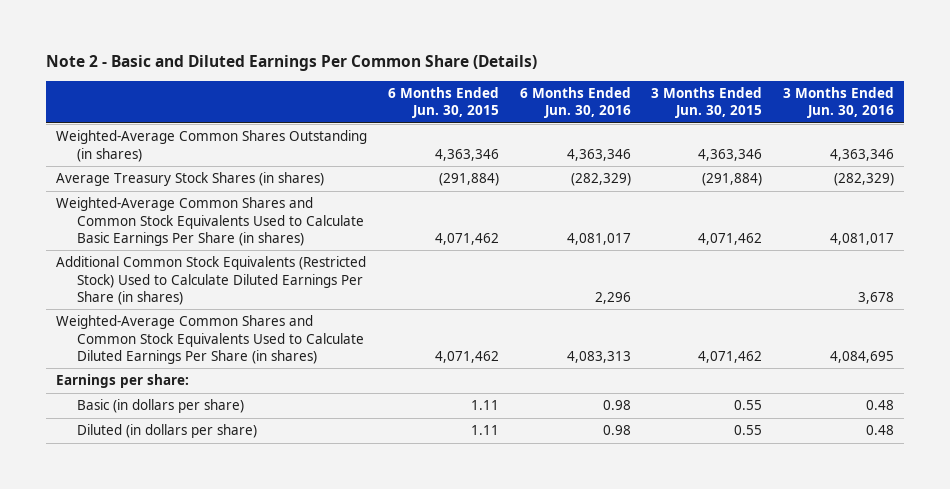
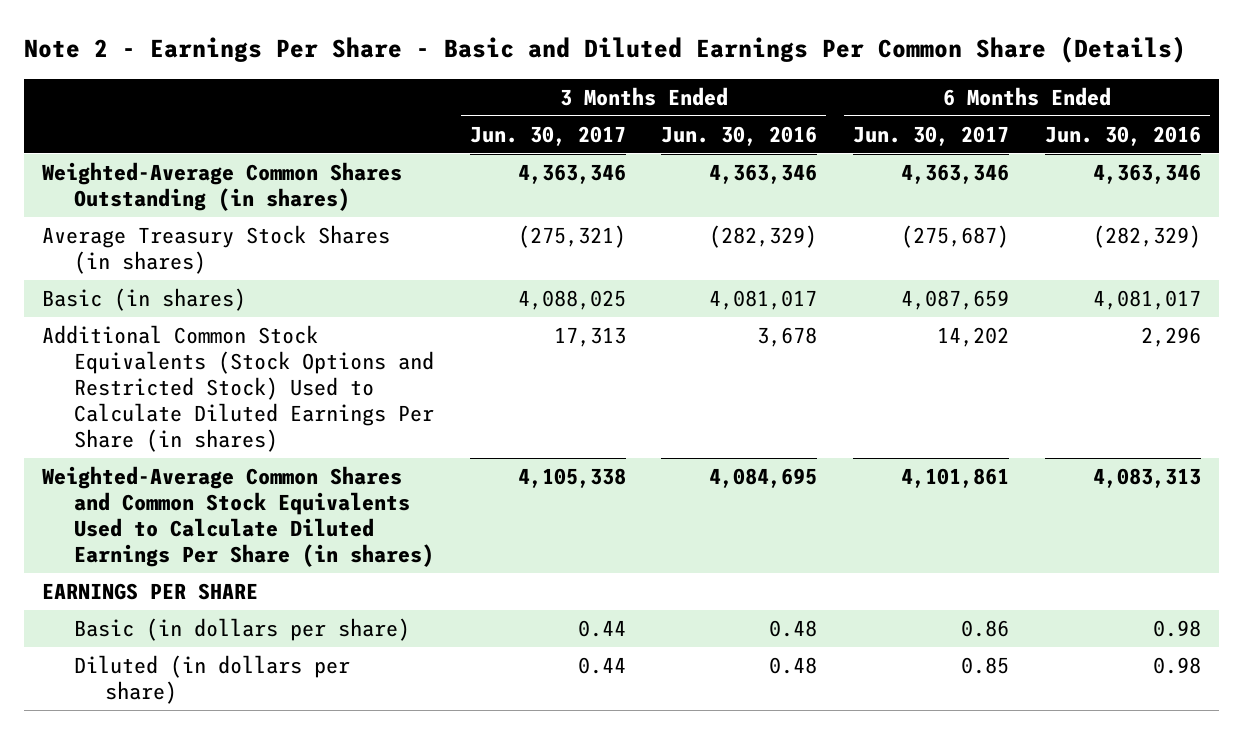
- Note 2 - Basic and Diluted Earnings Per Common Share (Details)
+ Note 2 - Earnings Per Share - Basic and Diluted Earnings Per Common Share (Details)
- | 6 Months Ended Jun. 30, 2015 | 6 Months Ended Jun. 30, 2016 | 3 Months Ended Jun. 30, 2015 | 3 Months Ended Jun. 30, 2016
+ | 3 Months Ended Jun. 30, 2017 | 3 Months Ended Jun. 30, 2016 | 6 Months Ended Jun. 30, 2017 | 6 Months Ended Jun. 30, 2016
- Weighted-Average Common Shares and Common Stock Equivalents Used to Calculate Basic Earnings Per Share (in shares) | 4,071,462 | 4,081,017 | 4,071,462 | 4,081,017
- Additional Common Stock Equivalents (Restricted Stock) Used to Calculate Diluted Earnings Per Share (in shares) | | 2,296 | | 3,678
+ Basic (in shares) | 4,088,025 | 4,081,017 | 4,087,659 | 4,081,017
+ Additional Common Stock Equivalents (Stock Options and Restricted Stock) Used to Calculate Diluted Earnings Per Share (in shares) | 17,313 | 3,678 | 14,202 | 2,296
- Earnings per share:
+ EARNINGS PER SHARE

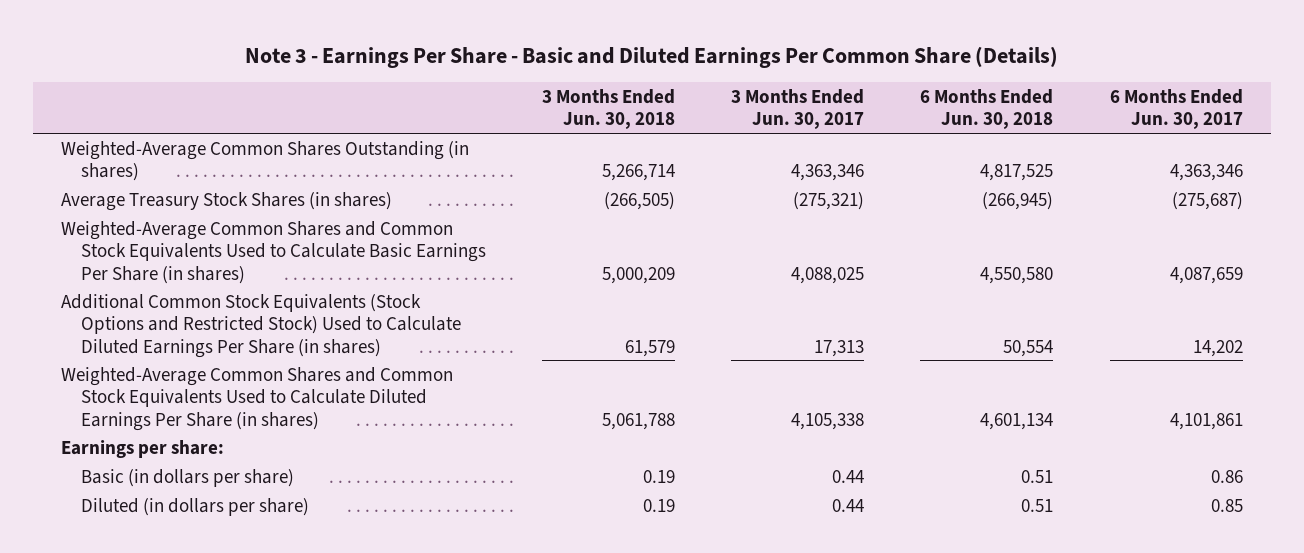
- Note 2 - Earnings Per Share - Basic and Diluted Earnings Per Common Share (Details)
+ Note 3 - Earnings Per Share - Basic and Diluted Earnings Per Common Share (Details)
- | 3 Months Ended Jun. 30, 2017 | 3 Months Ended Jun. 30, 2016 | 6 Months Ended Jun. 30, 2017 | 6 Months Ended Jun. 30, 2016
+ | 3 Months Ended Jun. 30, 2018 | 3 Months Ended Jun. 30, 2017 | 6 Months Ended Jun. 30, 2018 | 6 Months Ended Jun. 30, 2017
- Basic (in shares) | 4,088,025 | 4,081,017 | 4,087,659 | 4,081,017
+ Weighted-Average Common Shares and Common Stock Equivalents Used to Calculate Basic Earnings Per Share (in shares) | 5,000,209 | 4,088,025 | 4,550,580 | 4,087,659
- EARNINGS PER SHARE
+ Earnings per share:

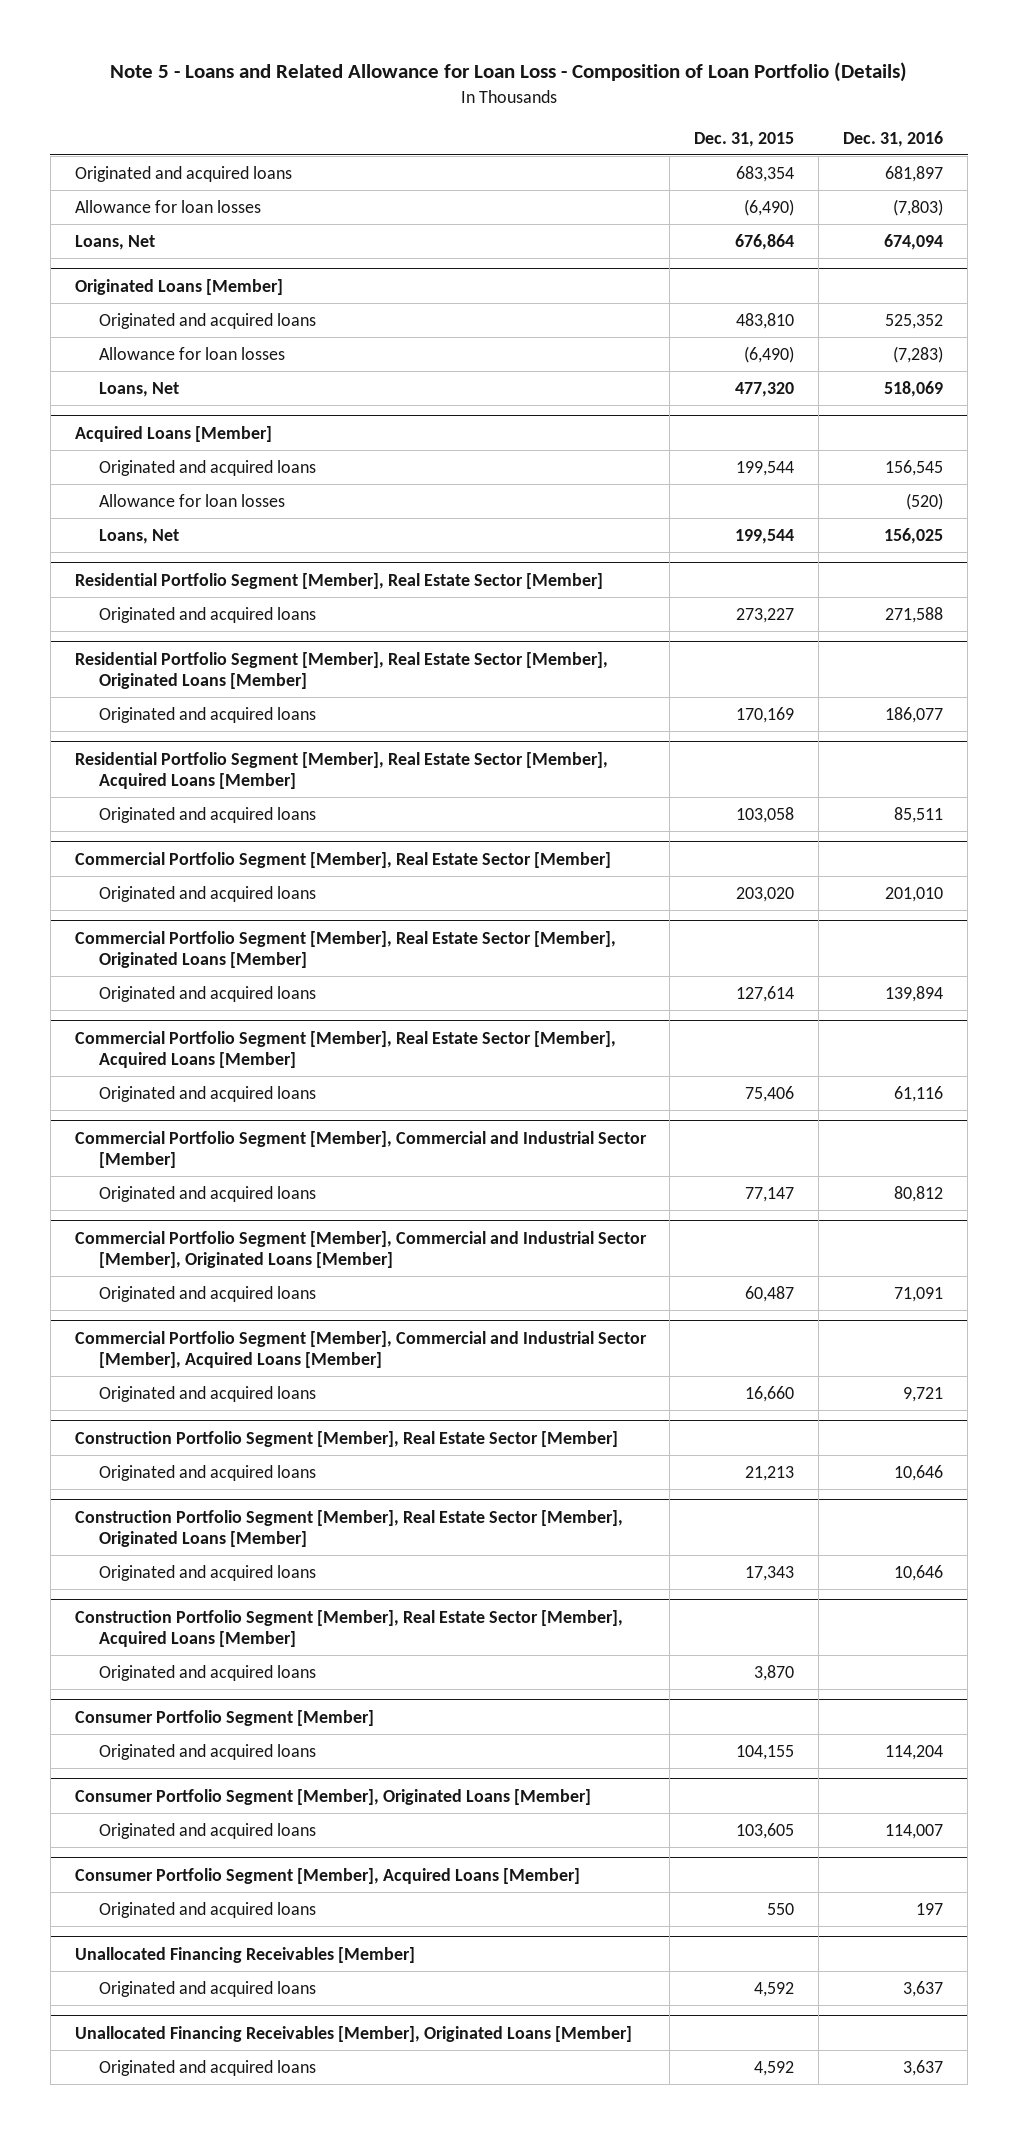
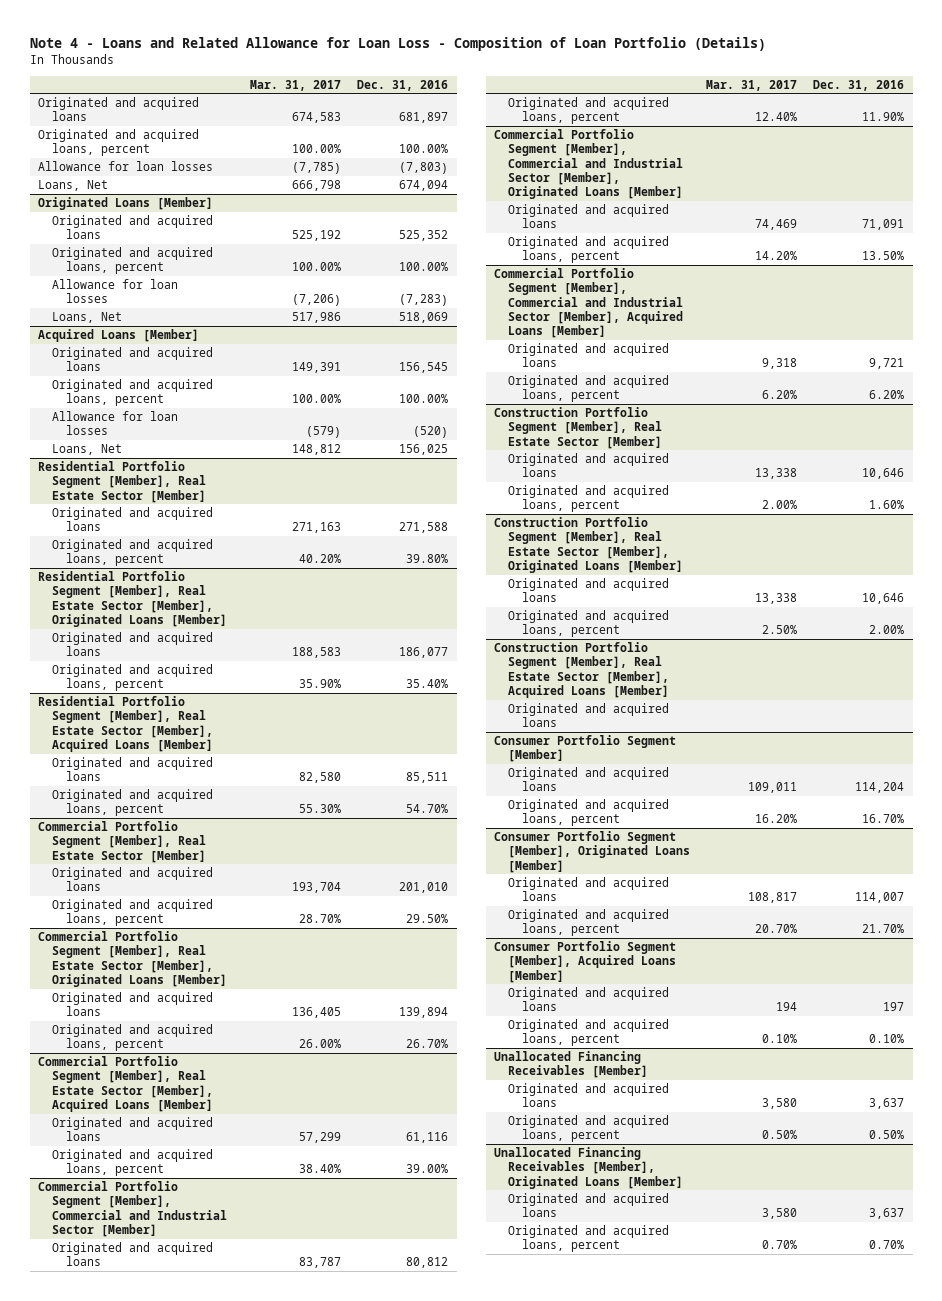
- Note 5 - Loans and Related Allowance for Loan Loss - Composition of Loan Portfolio (Details)
+ Note 4 - Loans and Related Allowance for Loan Loss - Composition of Loan Portfolio (Details)
- | Dec. 31, 2015 | Dec. 31, 2016
+ | Mar. 31, 2017 | Dec. 31, 2016
+ Originated and acquired loans, percent | 100.00% | 100.00%
@ Originated Loans [Member]
+ Originated and acquired loans, percent | 100.00% | 100.00%
@ Acquired Loans [Member]
+ Originated and acquired loans, percent | 100.00% | 100.00%
@ Residential Portfolio Segment [Member], Real Estate Sector [Member]
+ Originated and acquired loans, percent | 40.20% | 39.80%
@ Residential Portfolio Segment [Member], Real Estate Sector [Member], Originated Loans [Member]
+ Originated and acquired loans, percent | 35.90% | 35.40%
@ Residential Portfolio Segment [Member], Real Estate Sector [Member], Acquired Loans [Member]
+ Originated and acquired loans, percent | 55.30% | 54.70%
@ Commercial Portfolio Segment [Member], Real Estate Sector [Member]
+ Originated and acquired loans, percent | 28.70% | 29.50%
@ Commercial Portfolio Segment [Member], Real Estate Sector [Member], Originated Loans [Member]
+ Originated and acquired loans, percent | 26.00% | 26.70%
@ Commercial Portfolio Segment [Member], Real Estate Sector [Member], Acquired Loans [Member]
+ Originated and acquired loans, percent | 38.40% | 39.00%
@ Commercial Portfolio Segment [Member], Commercial and Industrial Sector [Member]
+ Originated and acquired loans, percent | 12.40% | 11.90%
@ Commercial Portfolio Segment [Member], Commercial and Industrial Sector [Member], Originated Loans [Member]
+ Originated and acquired loans, percent | 14.20% | 13.50%
@ Commercial Portfolio Segment [Member], Commercial and Industrial Sector [Member], Acquired Loans [Member]
+ Originated and acquired loans, percent | 6.20% | 6.20%
@ Construction Portfolio Segment [Member], Real Estate Sector [Member]
+ Originated and acquired loans, percent | 2.00% | 1.60%
@ Construction Portfolio Segment [Member], Real Estate Sector [Member], Originated Loans [Member]
+ Originated and acquired loans, percent | 2.50% | 2.00%
@ Consumer Portfolio Segment [Member]
+ Originated and acquired loans, percent | 16.20% | 16.70%
@ Consumer Portfolio Segment [Member], Originated Loans [Member]
+ Originated and acquired loans, percent | 20.70% | 21.70%
@ Consumer Portfolio Segment [Member], Acquired Loans [Member]
+ Originated and acquired loans, percent | 0.10% | 0.10%
@ Unallocated Financing Receivables [Member]
+ Originated and acquired loans, percent | 0.50% | 0.50%
@ Unallocated Financing Receivables [Member], Originated Loans [Member]
+ Originated and acquired loans, percent | 0.70% | 0.70%

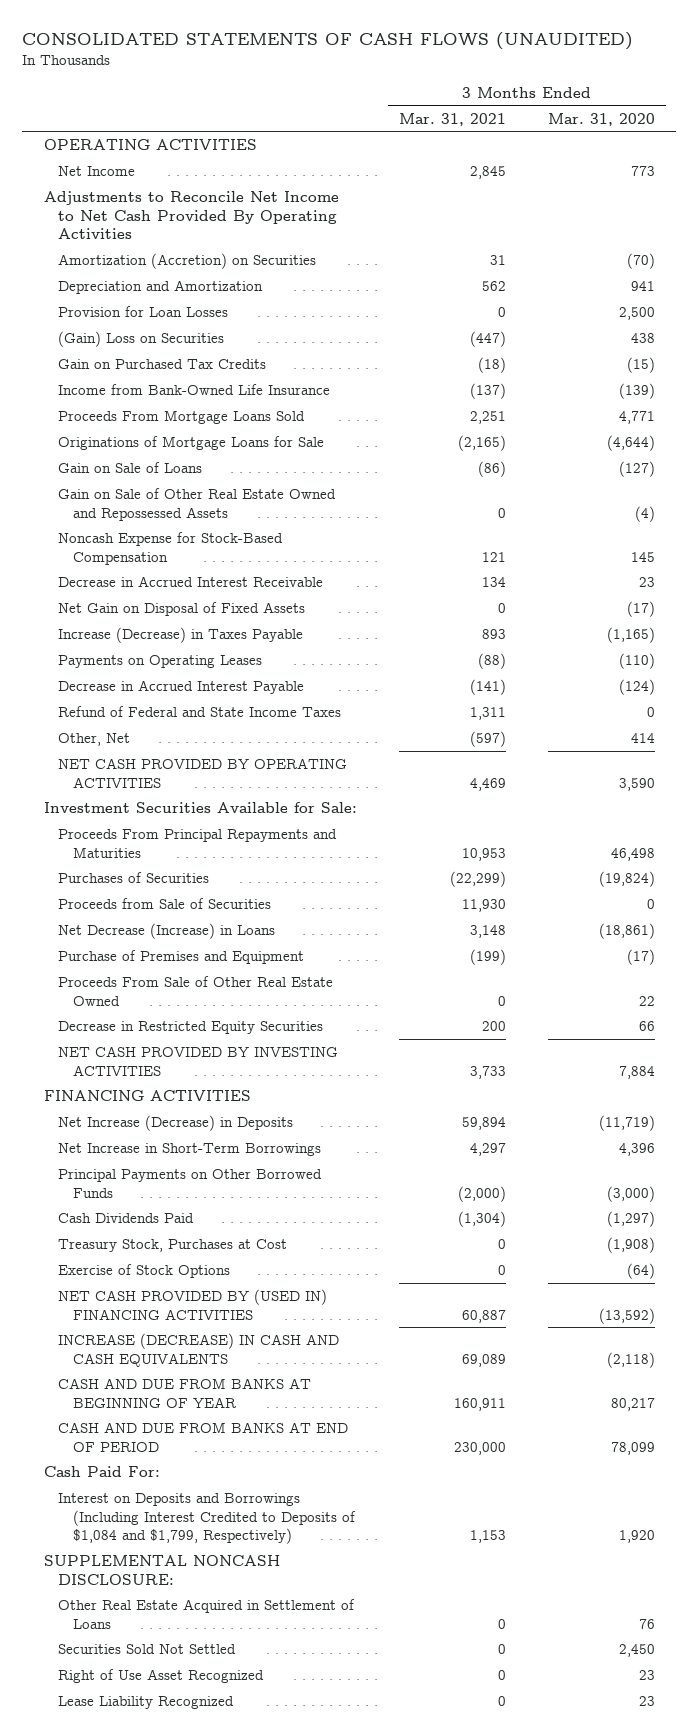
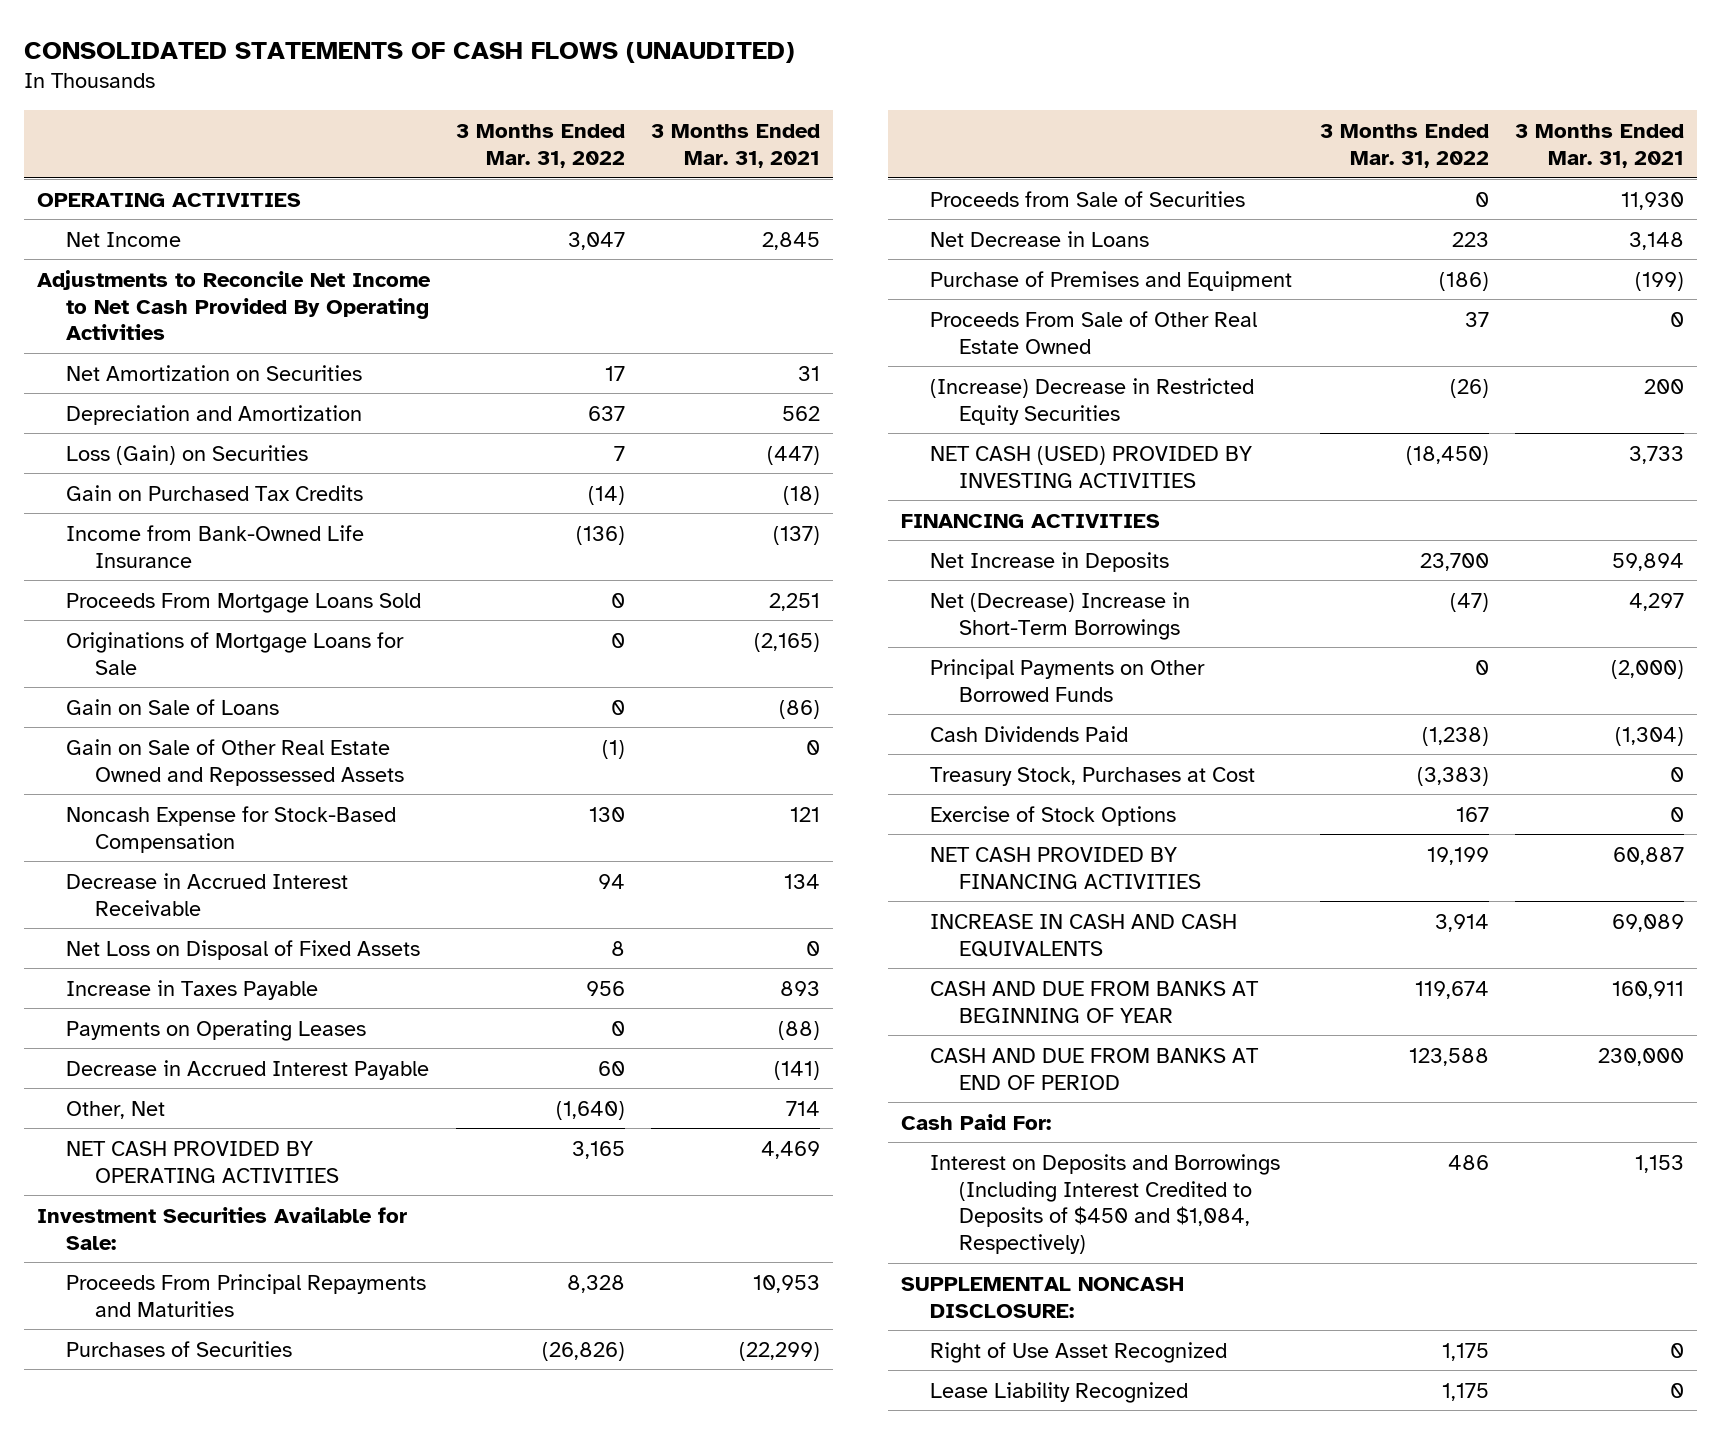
- | 3 Months Ended Mar. 31, 2021 | 3 Months Ended Mar. 31, 2020
+ | 3 Months Ended Mar. 31, 2022 | 3 Months Ended Mar. 31, 2021
- Amortization (Accretion) on Securities | 31 | (70)
+ Net Amortization on Securities | 17 | 31
- Provision for Loan Losses | 0 | 2,500
- (Gain) Loss on Securities | (447) | 438
+ Loss (Gain) on Securities | 7 | (447)
- Net Gain on Disposal of Fixed Assets | 0 | (17)
- Increase (Decrease) in Taxes Payable | 893 | (1,165)
+ Net Loss on Disposal of Fixed Assets | 8 | 0
+ Increase in Taxes Payable | 956 | 893
- Refund of Federal and State Income Taxes | 1,311 | 0
- Other, Net | (597) | 414
+ Other, Net | (1,640) | 714
- Net Decrease (Increase) in Loans | 3,148 | (18,861)
+ Net Decrease in Loans | 223 | 3,148
- Decrease in Restricted Equity Securities | 200 | 66
- NET CASH PROVIDED BY INVESTING ACTIVITIES | 3,733 | 7,884
+ (Increase) Decrease in Restricted Equity Securities | (26) | 200
+ NET CASH (USED) PROVIDED BY INVESTING ACTIVITIES | (18,450) | 3,733
- Net Increase (Decrease) in Deposits | 59,894 | (11,719)
- Net Increase in Short-Term Borrowings | 4,297 | 4,396
+ Net Increase in Deposits | 23,700 | 59,894
+ Net (Decrease) Increase in Short-Term Borrowings | (47) | 4,297
- NET CASH PROVIDED BY (USED IN) FINANCING ACTIVITIES | 60,887 | (13,592)
- INCREASE (DECREASE) IN CASH AND CASH EQUIVALENTS | 69,089 | (2,118)
+ NET CASH PROVIDED BY FINANCING ACTIVITIES | 19,199 | 60,887
+ INCREASE IN CASH AND CASH EQUIVALENTS | 3,914 | 69,089
- Interest on Deposits and Borrowings (Including Interest Credited to Deposits of $1,084 and $1,799, Respectively) | 1,153 | 1,920
+ Interest on Deposits and Borrowings (Including Interest Credited to Deposits of $450 and $1,084, Respectively) | 486 | 1,153
- Other Real Estate Acquired in Settlement of Loans | 0 | 76
- Securities Sold Not Settled | 0 | 2,450

